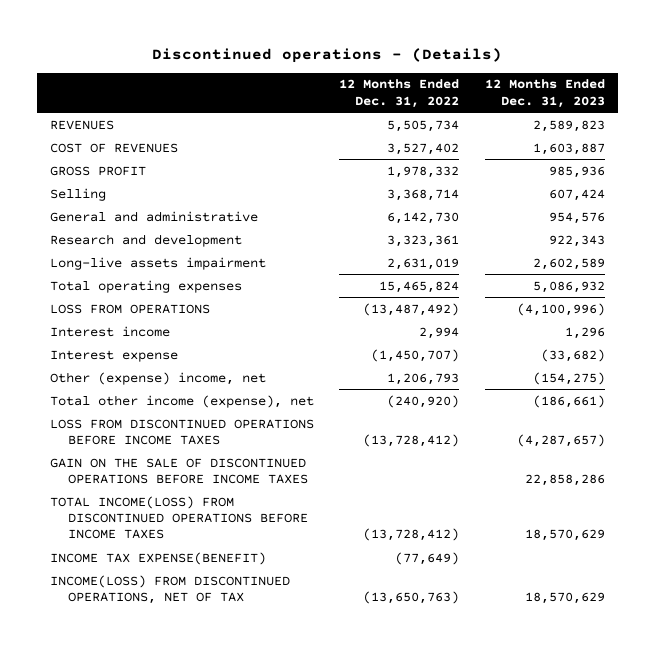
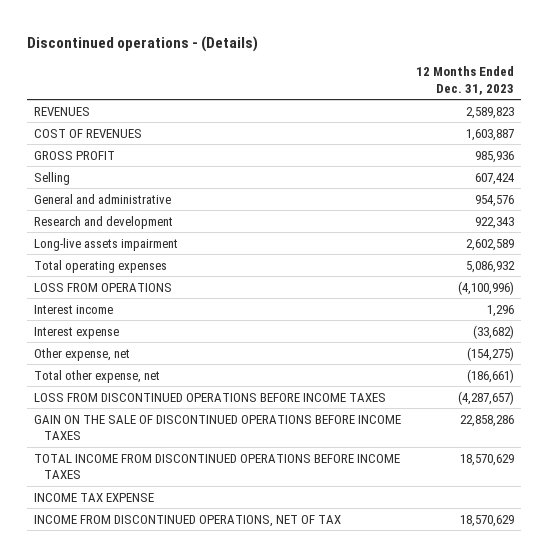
- | 12 Months Ended Dec. 31, 2022 | 12 Months Ended Dec. 31, 2023
+ | 12 Months Ended Dec. 31, 2023
- Other (expense) income, net | 1,206,793 | (154,275)
- Total other income (expense), net | (240,920) | (186,661)
+ Other expense, net | (154,275)
+ Total other expense, net | (186,661)
- TOTAL INCOME(LOSS) FROM DISCONTINUED OPERATIONS BEFORE INCOME TAXES | (13,728,412) | 18,570,629
- INCOME TAX EXPENSE(BENEFIT) | (77,649) |
- INCOME(LOSS) FROM DISCONTINUED OPERATIONS, NET OF TAX | (13,650,763) | 18,570,629
+ TOTAL INCOME FROM DISCONTINUED OPERATIONS BEFORE INCOME TAXES | 18,570,629
+ INCOME TAX EXPENSE
+ INCOME FROM DISCONTINUED OPERATIONS, NET OF TAX | 18,570,629

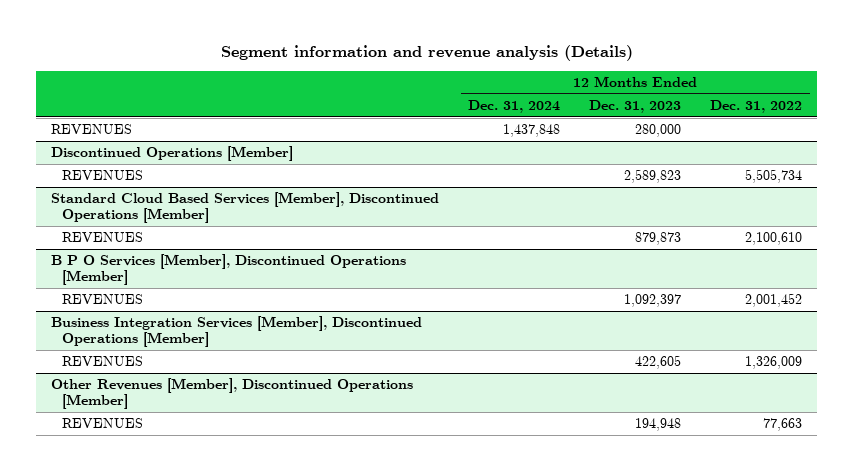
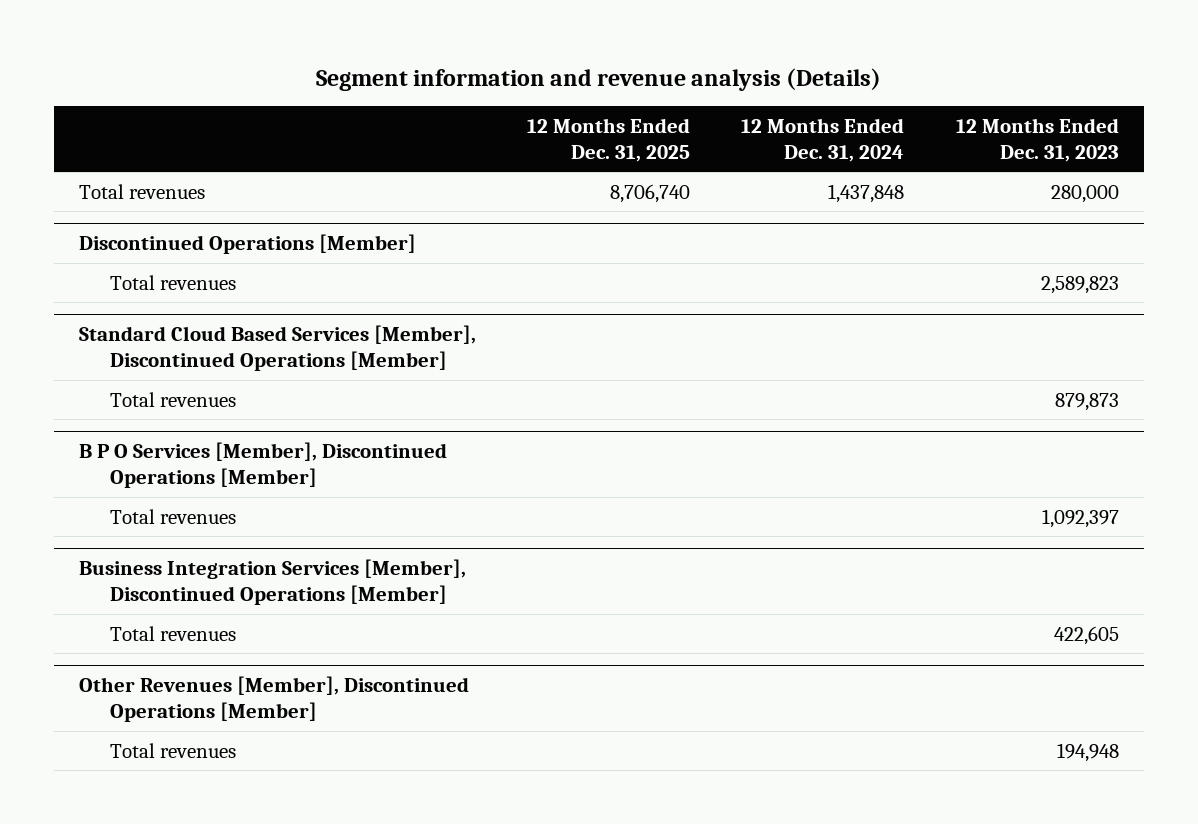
- | 12 Months Ended Dec. 31, 2024 | 12 Months Ended Dec. 31, 2023 | 12 Months Ended Dec. 31, 2022
+ | 12 Months Ended Dec. 31, 2025 | 12 Months Ended Dec. 31, 2024 | 12 Months Ended Dec. 31, 2023
- REVENUES | 1,437,848 | 280,000 |
+ Total revenues | 8,706,740 | 1,437,848 | 280,000
@ Discontinued Operations [Member]
- REVENUES | | 2,589,823 | 5,505,734
+ Total revenues | | | 2,589,823
@ Standard Cloud Based Services [Member], Discontinued Operations [Member]
- REVENUES | | 879,873 | 2,100,610
+ Total revenues | | | 879,873
@ B P O Services [Member], Discontinued Operations [Member]
- REVENUES | | 1,092,397 | 2,001,452
+ Total revenues | | | 1,092,397
@ Business Integration Services [Member], Discontinued Operations [Member]
- REVENUES | | 422,605 | 1,326,009
+ Total revenues | | | 422,605
@ Other Revenues [Member], Discontinued Operations [Member]
- REVENUES | | 194,948 | 77,663
+ Total revenues | | | 194,948

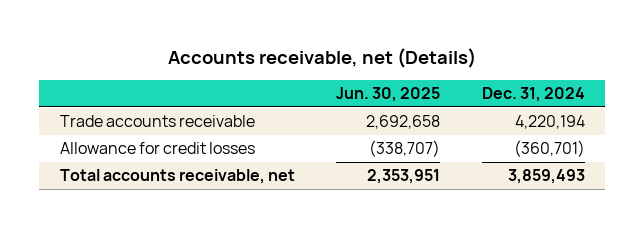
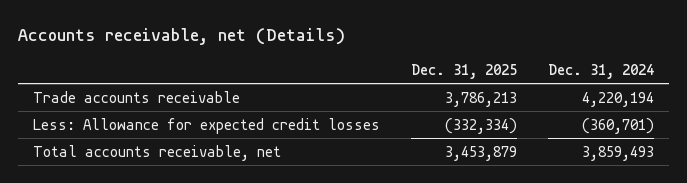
- | Jun. 30, 2025 | Dec. 31, 2024
+ | Dec. 31, 2025 | Dec. 31, 2024
- Allowance for credit losses | (338,707) | (360,701)
+ Less: Allowance for expected credit losses | (332,334) | (360,701)

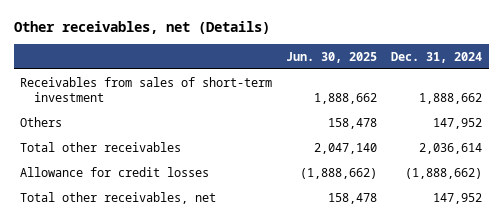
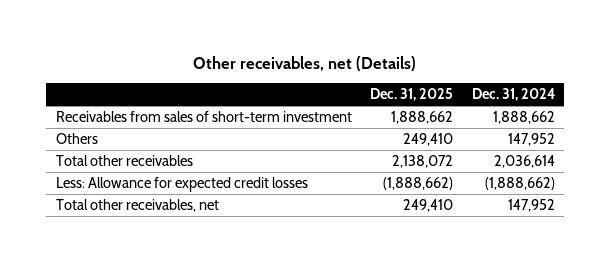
- | Jun. 30, 2025 | Dec. 31, 2024
+ | Dec. 31, 2025 | Dec. 31, 2024
- Allowance for credit losses | (1,888,662) | (1,888,662)
+ Less: Allowance for expected credit losses | (1,888,662) | (1,888,662)

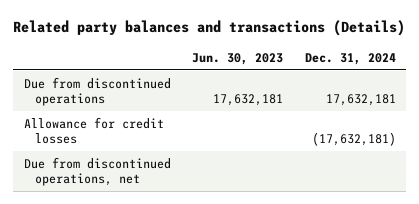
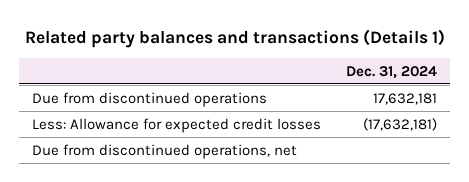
- Related party balances and transactions (Details)
+ Related party balances and transactions (Details 1)
- | Jun. 30, 2023 | Dec. 31, 2024
+ | Dec. 31, 2024
- Allowance for credit losses | | (17,632,181)
+ Less: Allowance for expected credit losses | (17,632,181)

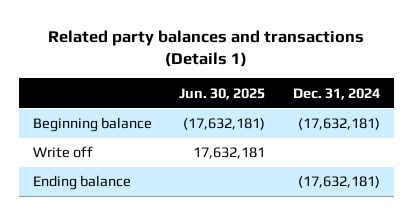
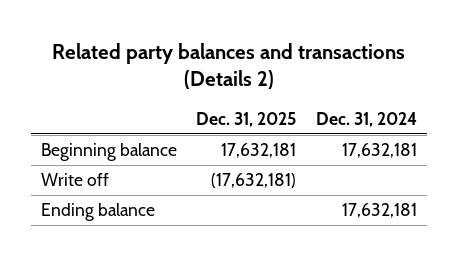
- Related party balances and transactions (Details 1)
+ Related party balances and transactions (Details 2)
- | Jun. 30, 2025 | Dec. 31, 2024
+ | Dec. 31, 2025 | Dec. 31, 2024
- Beginning balance | (17,632,181) | (17,632,181)
+ Beginning balance | 17,632,181 | 17,632,181
- Ending balance | | (17,632,181)
+ Ending balance | | 17,632,181

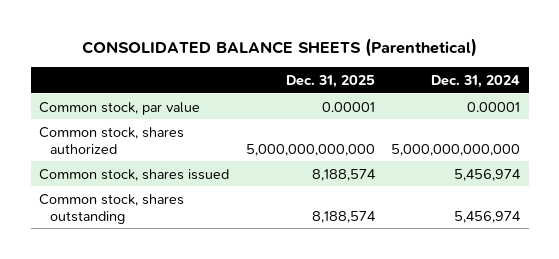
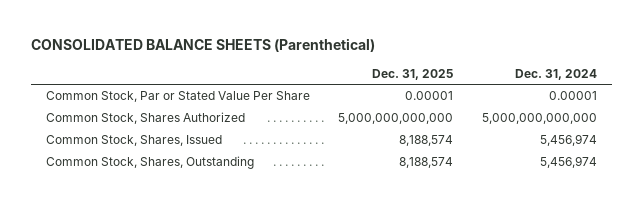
- Common stock, par value | 0.00001 | 0.00001
- Common stock, shares authorized | 5,000,000,000,000 | 5,000,000,000,000
- Common stock, shares issued | 8,188,574 | 5,456,974
- Common stock, shares outstanding | 8,188,574 | 5,456,974
+ Common Stock, Par or Stated Value Per Share | 0.00001 | 0.00001
+ Common Stock, Shares Authorized | 5,000,000,000,000 | 5,000,000,000,000
+ Common Stock, Shares, Issued | 8,188,574 | 5,456,974
+ Common Stock, Shares, Outstanding | 8,188,574 | 5,456,974

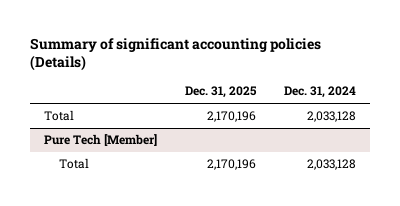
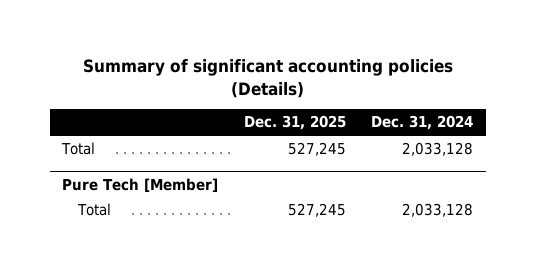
- Total | 2,170,196 | 2,033,128
+ Total | 527,245 | 2,033,128
@ Pure Tech [Member]
- Total | 2,170,196 | 2,033,128
+ Total | 527,245 | 2,033,128

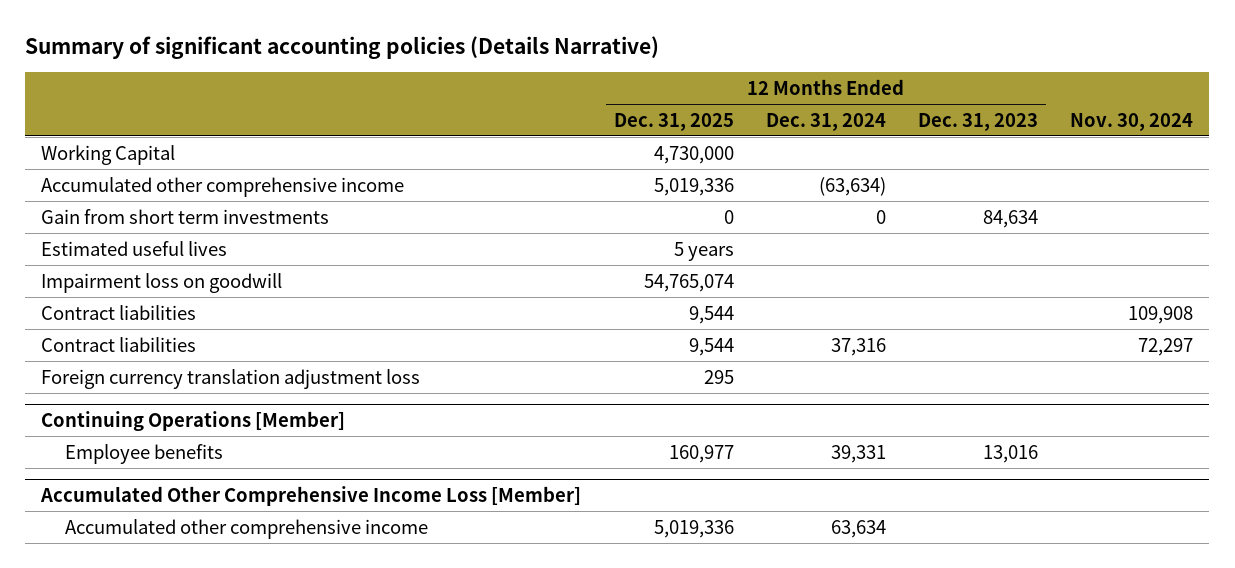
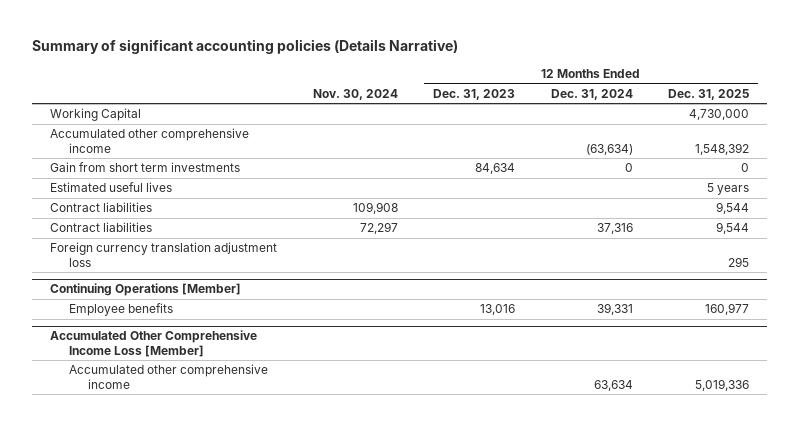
- | 12 Months Ended Dec. 31, 2025 | 12 Months Ended Dec. 31, 2024 | 12 Months Ended Dec. 31, 2023 | Nov. 30, 2024
+ | Nov. 30, 2024 | 12 Months Ended Dec. 31, 2023 | 12 Months Ended Dec. 31, 2024 | 12 Months Ended Dec. 31, 2025
- Accumulated other comprehensive income | 5,019,336 | (63,634) | |
+ Accumulated other comprehensive income | | | (63,634) | 1,548,392
- Impairment loss on goodwill | 54,765,074 | | |

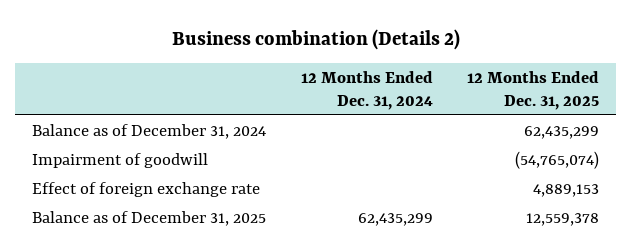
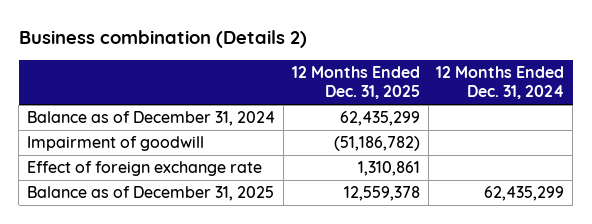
- | 12 Months Ended Dec. 31, 2024 | 12 Months Ended Dec. 31, 2025
+ | 12 Months Ended Dec. 31, 2025 | 12 Months Ended Dec. 31, 2024
- Impairment of goodwill | | (54,765,074)
- Effect of foreign exchange rate | | 4,889,153
+ Impairment of goodwill | (51,186,782) |
+ Effect of foreign exchange rate | 1,310,861 |

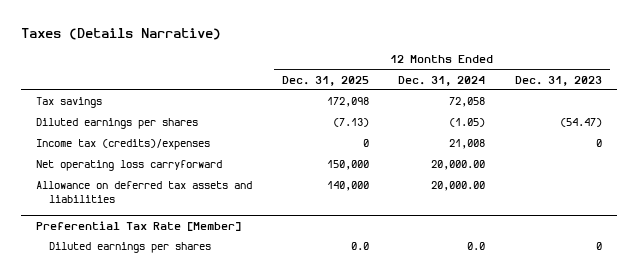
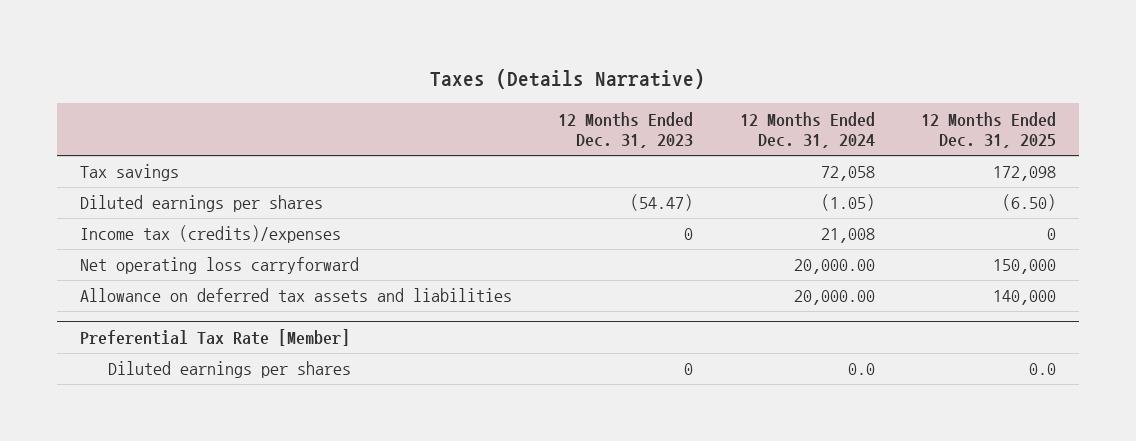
- | 12 Months Ended Dec. 31, 2025 | 12 Months Ended Dec. 31, 2024 | 12 Months Ended Dec. 31, 2023
+ | 12 Months Ended Dec. 31, 2023 | 12 Months Ended Dec. 31, 2024 | 12 Months Ended Dec. 31, 2025
- Diluted earnings per shares | (7.13) | (1.05) | (54.47)
+ Diluted earnings per shares | (54.47) | (1.05) | (6.50)

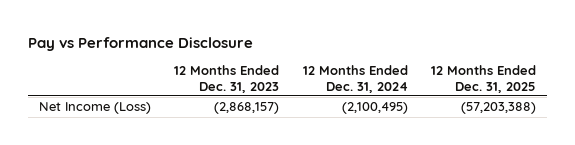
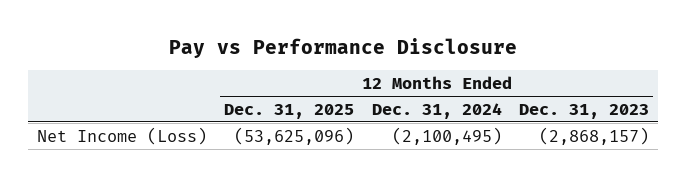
- | 12 Months Ended Dec. 31, 2023 | 12 Months Ended Dec. 31, 2024 | 12 Months Ended Dec. 31, 2025
+ | 12 Months Ended Dec. 31, 2025 | 12 Months Ended Dec. 31, 2024 | 12 Months Ended Dec. 31, 2023
- Net Income (Loss) | (2,868,157) | (2,100,495) | (57,203,388)
+ Net Income (Loss) | (53,625,096) | (2,100,495) | (2,868,157)

